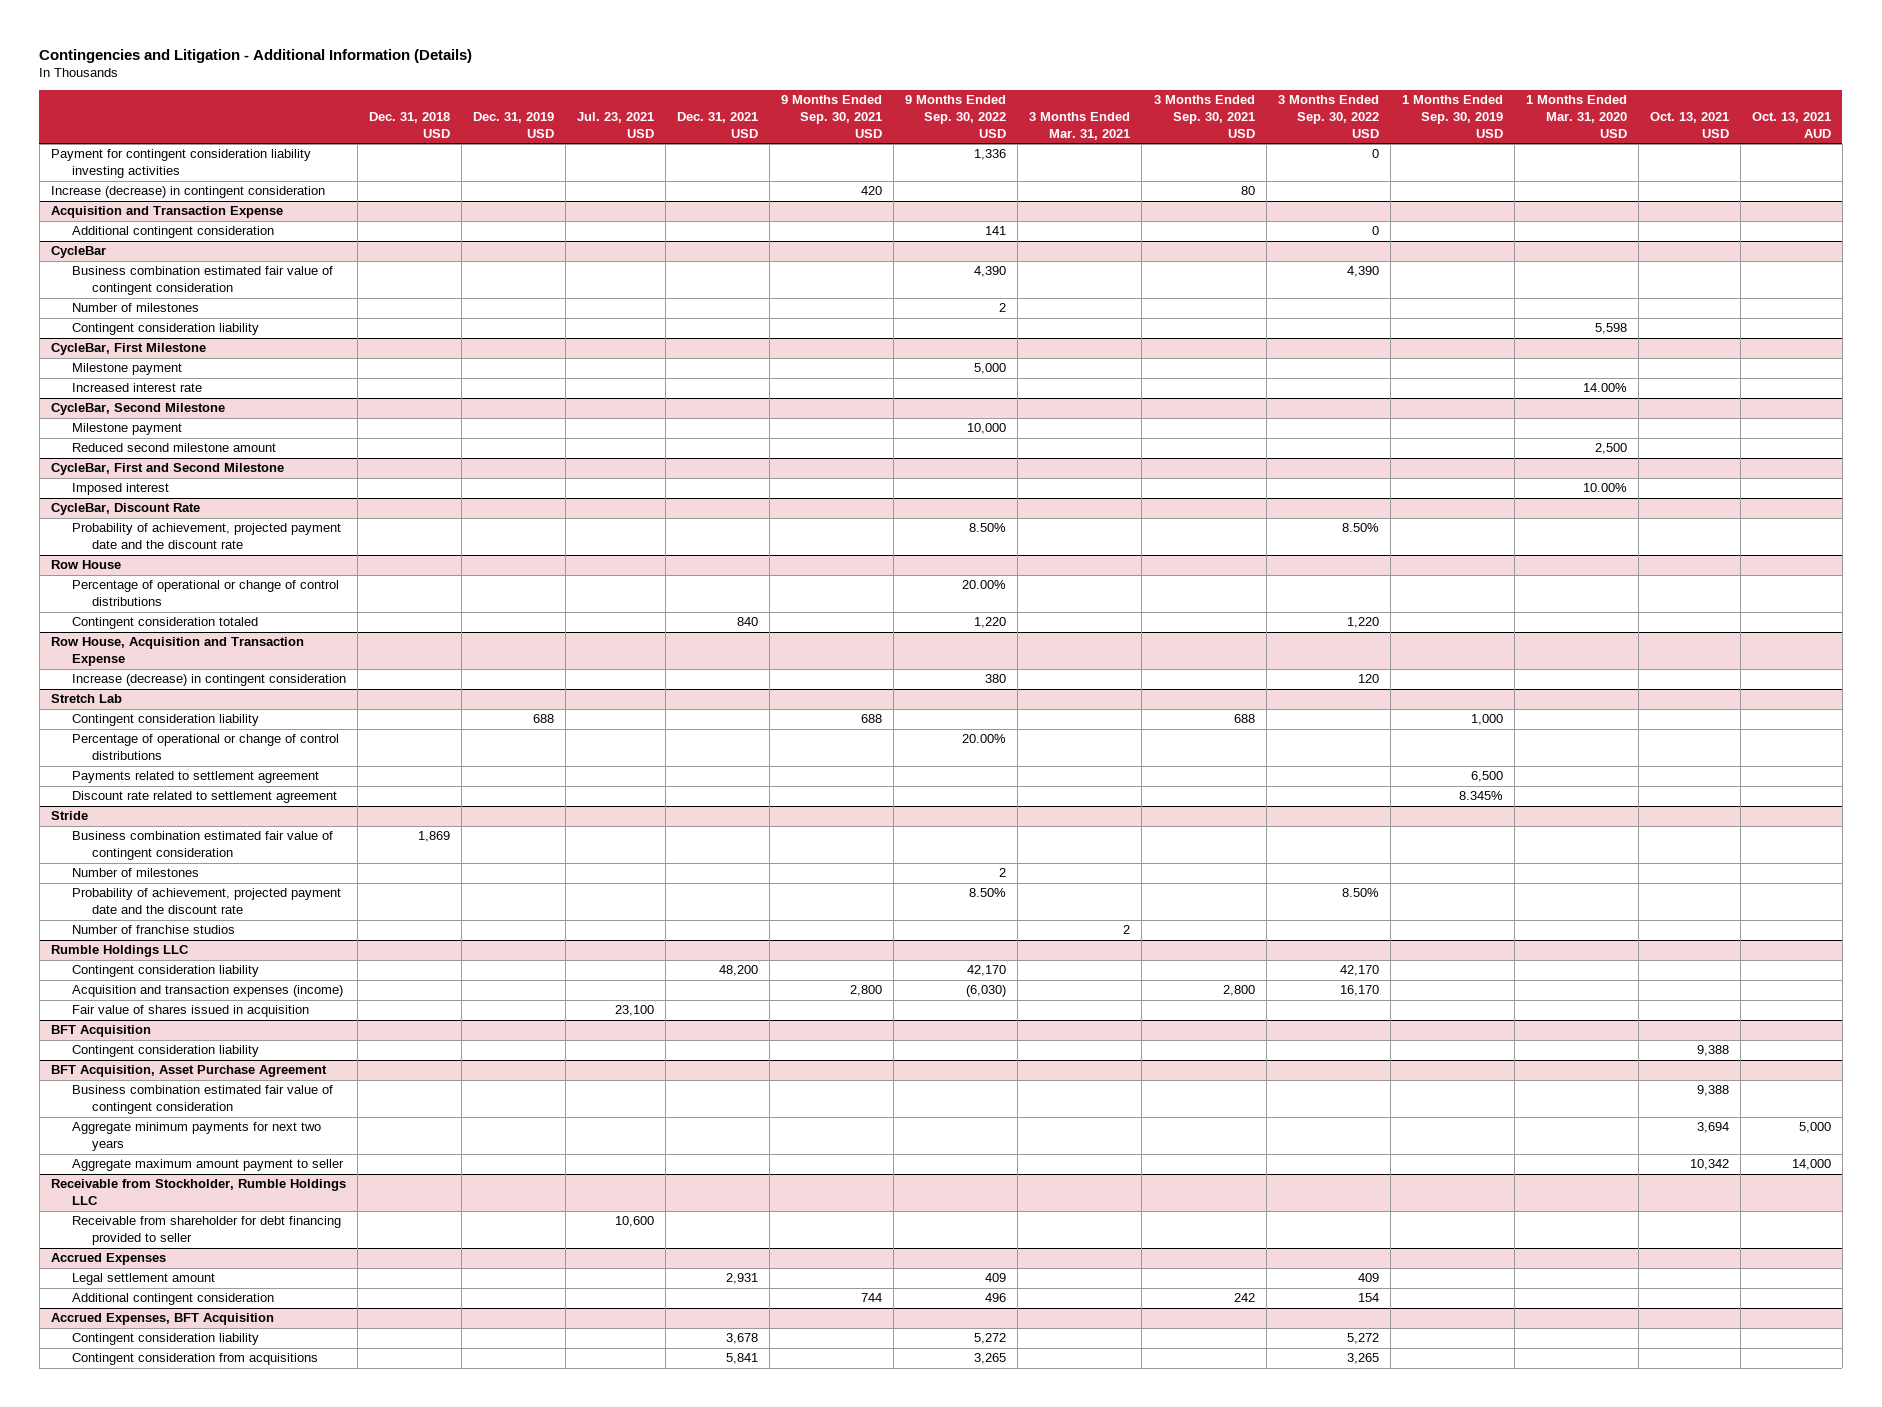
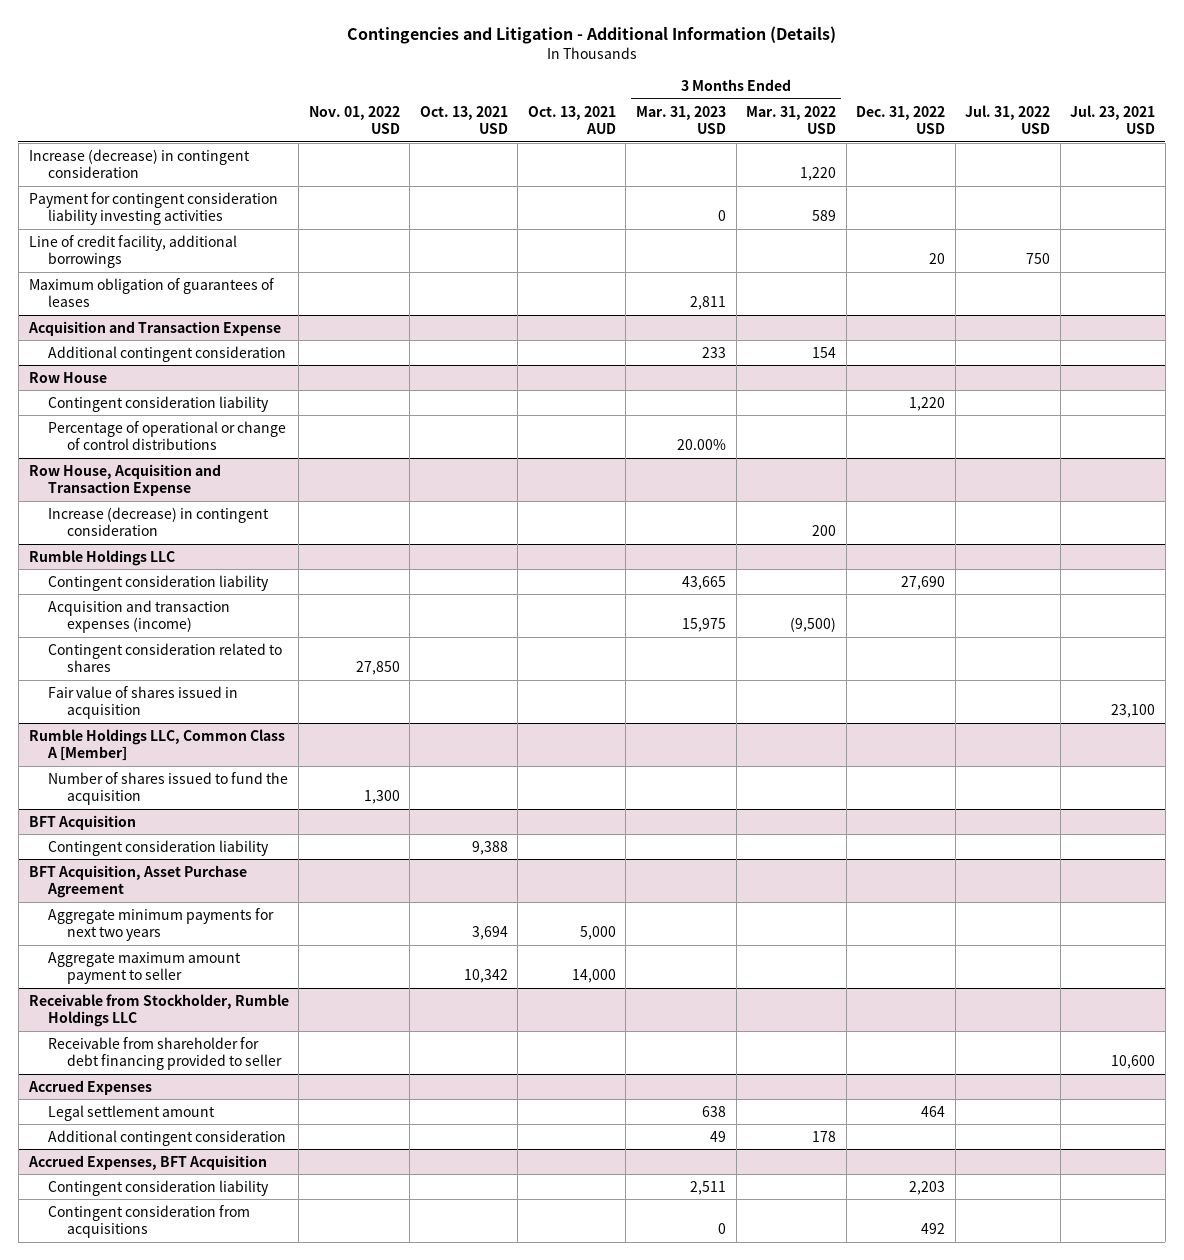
- | Dec. 31, 2018 USD | Dec. 31, 2019 USD | Jul. 23, 2021 USD | Dec. 31, 2021 USD | 9 Months Ended Sep. 30, 2021 USD | 9 Months Ended Sep. 30, 2022 USD | 3 Months Ended Mar. 31, 2021 | 3 Months Ended Sep. 30, 2021 USD | 3 Months Ended Sep. 30, 2022 USD | 1 Months Ended Sep. 30, 2019 USD | 1 Months Ended Mar. 31, 2020 USD | Oct. 13, 2021 USD | Oct. 13, 2021 AUD
+ | Nov. 01, 2022 USD | Oct. 13, 2021 USD | Oct. 13, 2021 AUD | 3 Months Ended Mar. 31, 2023 USD | 3 Months Ended Mar. 31, 2022 USD | Dec. 31, 2022 USD | Jul. 31, 2022 USD | Jul. 23, 2021 USD
moved down: Payment for contingent consideration liability investing activities | | | | 0 | 589 | | |
+ Line of credit facility, additional borrowings | | | | | | 20 | 750 |
+ Maximum obligation of guarantees of leases | | | | 2,811 | | | |
- CycleBar
- Business combination estimated fair value of contingent consideration | | | | | | 4,390 | | | 4,390 | | | |
- Number of milestones | | | | | | 2 | | | | | | |
- Contingent consideration liability | | | | | | | | | | | 5,598 | |
- CycleBar, First Milestone
- Milestone payment | | | | | | 5,000 | | | | | | |
- Increased interest rate | | | | | | | | | | | 14.00% | |
- CycleBar, Second Milestone
- Milestone payment | | | | | | 10,000 | | | | | | |
- Reduced second milestone amount | | | | | | | | | | | 2,500 | |
- CycleBar, First and Second Milestone
- Imposed interest | | | | | | | | | | | 10.00% | |
- CycleBar, Discount Rate
- Probability of achievement, projected payment date and the discount rate | | | | | | 8.50% | | | 8.50% | | | |
@ Row House
+ Contingent consideration liability | | | | | | 1,220 | |
- Contingent consideration totaled | | | | 840 | | 1,220 | | | 1,220 | | | |
- Stretch Lab
- Contingent consideration liability | | 688 | | | 688 | | | 688 | | 1,000 | | |
- Percentage of operational or change of control distributions | | | | | | 20.00% | | | | | | |
- Payments related to settlement agreement | | | | | | | | | | 6,500 | | |
- Discount rate related to settlement agreement | | | | | | | | | | 8.345% | | |
- Stride
- Business combination estimated fair value of contingent consideration | 1,869 | | | | | | | | | | | |
- Number of milestones | | | | | | 2 | | | | | | |
- Probability of achievement, projected payment date and the discount rate | | | | | | 8.50% | | | 8.50% | | | |
- Number of franchise studios | | | | | | | 2 | | | | | |
@ Rumble Holdings LLC
+ Contingent consideration related to shares | 27,850 | | | | | | |
+ Rumble Holdings LLC, Common Class A [Member]
+ Number of shares issued to fund the acquisition | 1,300 | | | | | | |
@ BFT Acquisition, Asset Purchase Agreement
- Business combination estimated fair value of contingent consideration | | | | | | | | | | | | 9,388 |

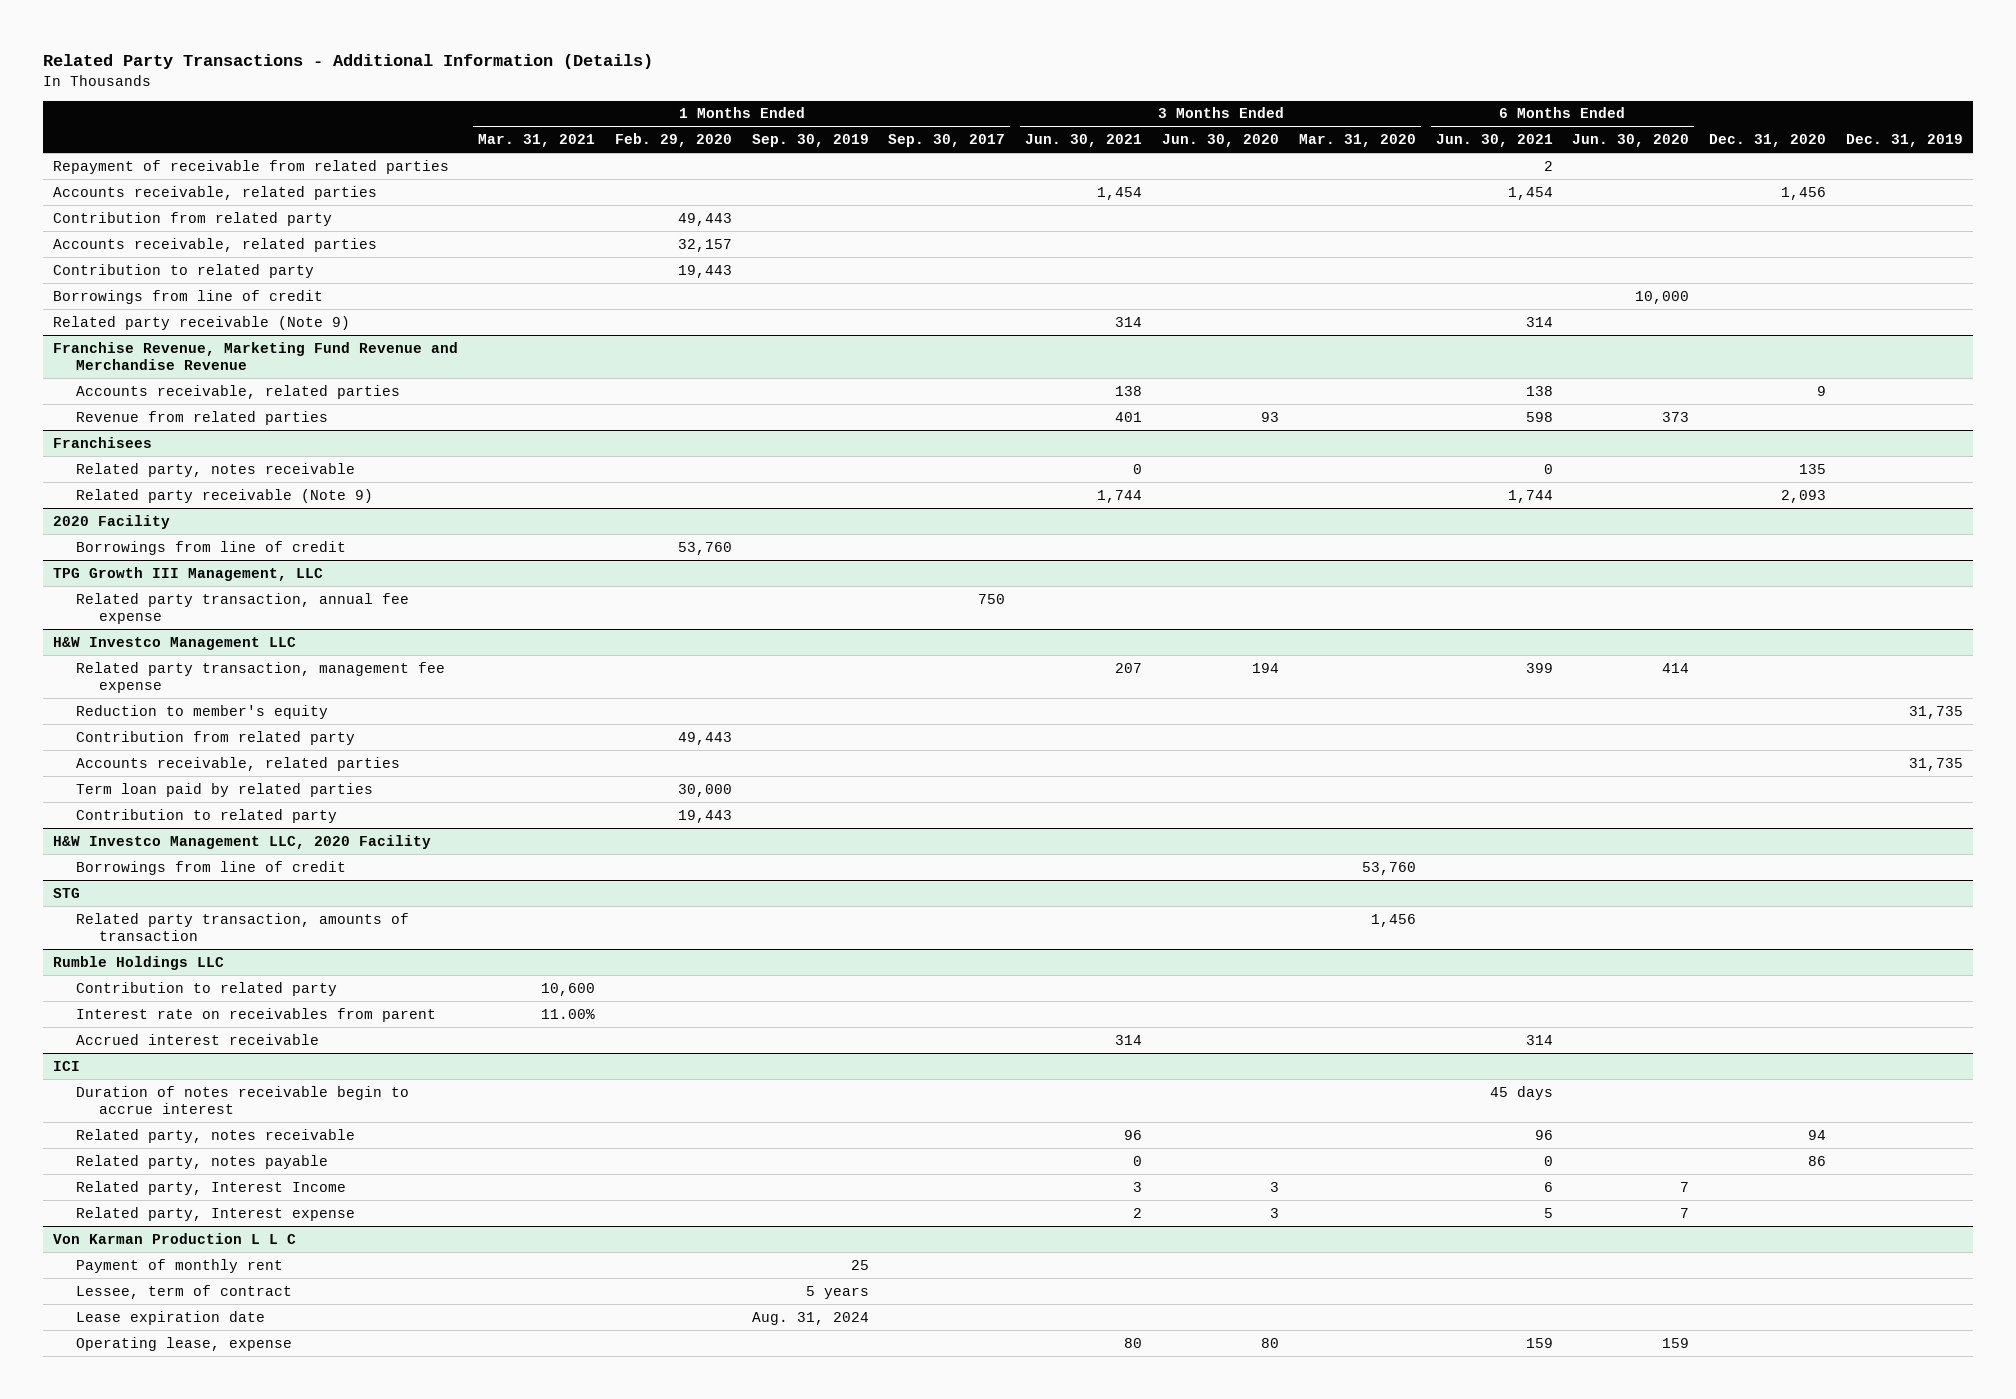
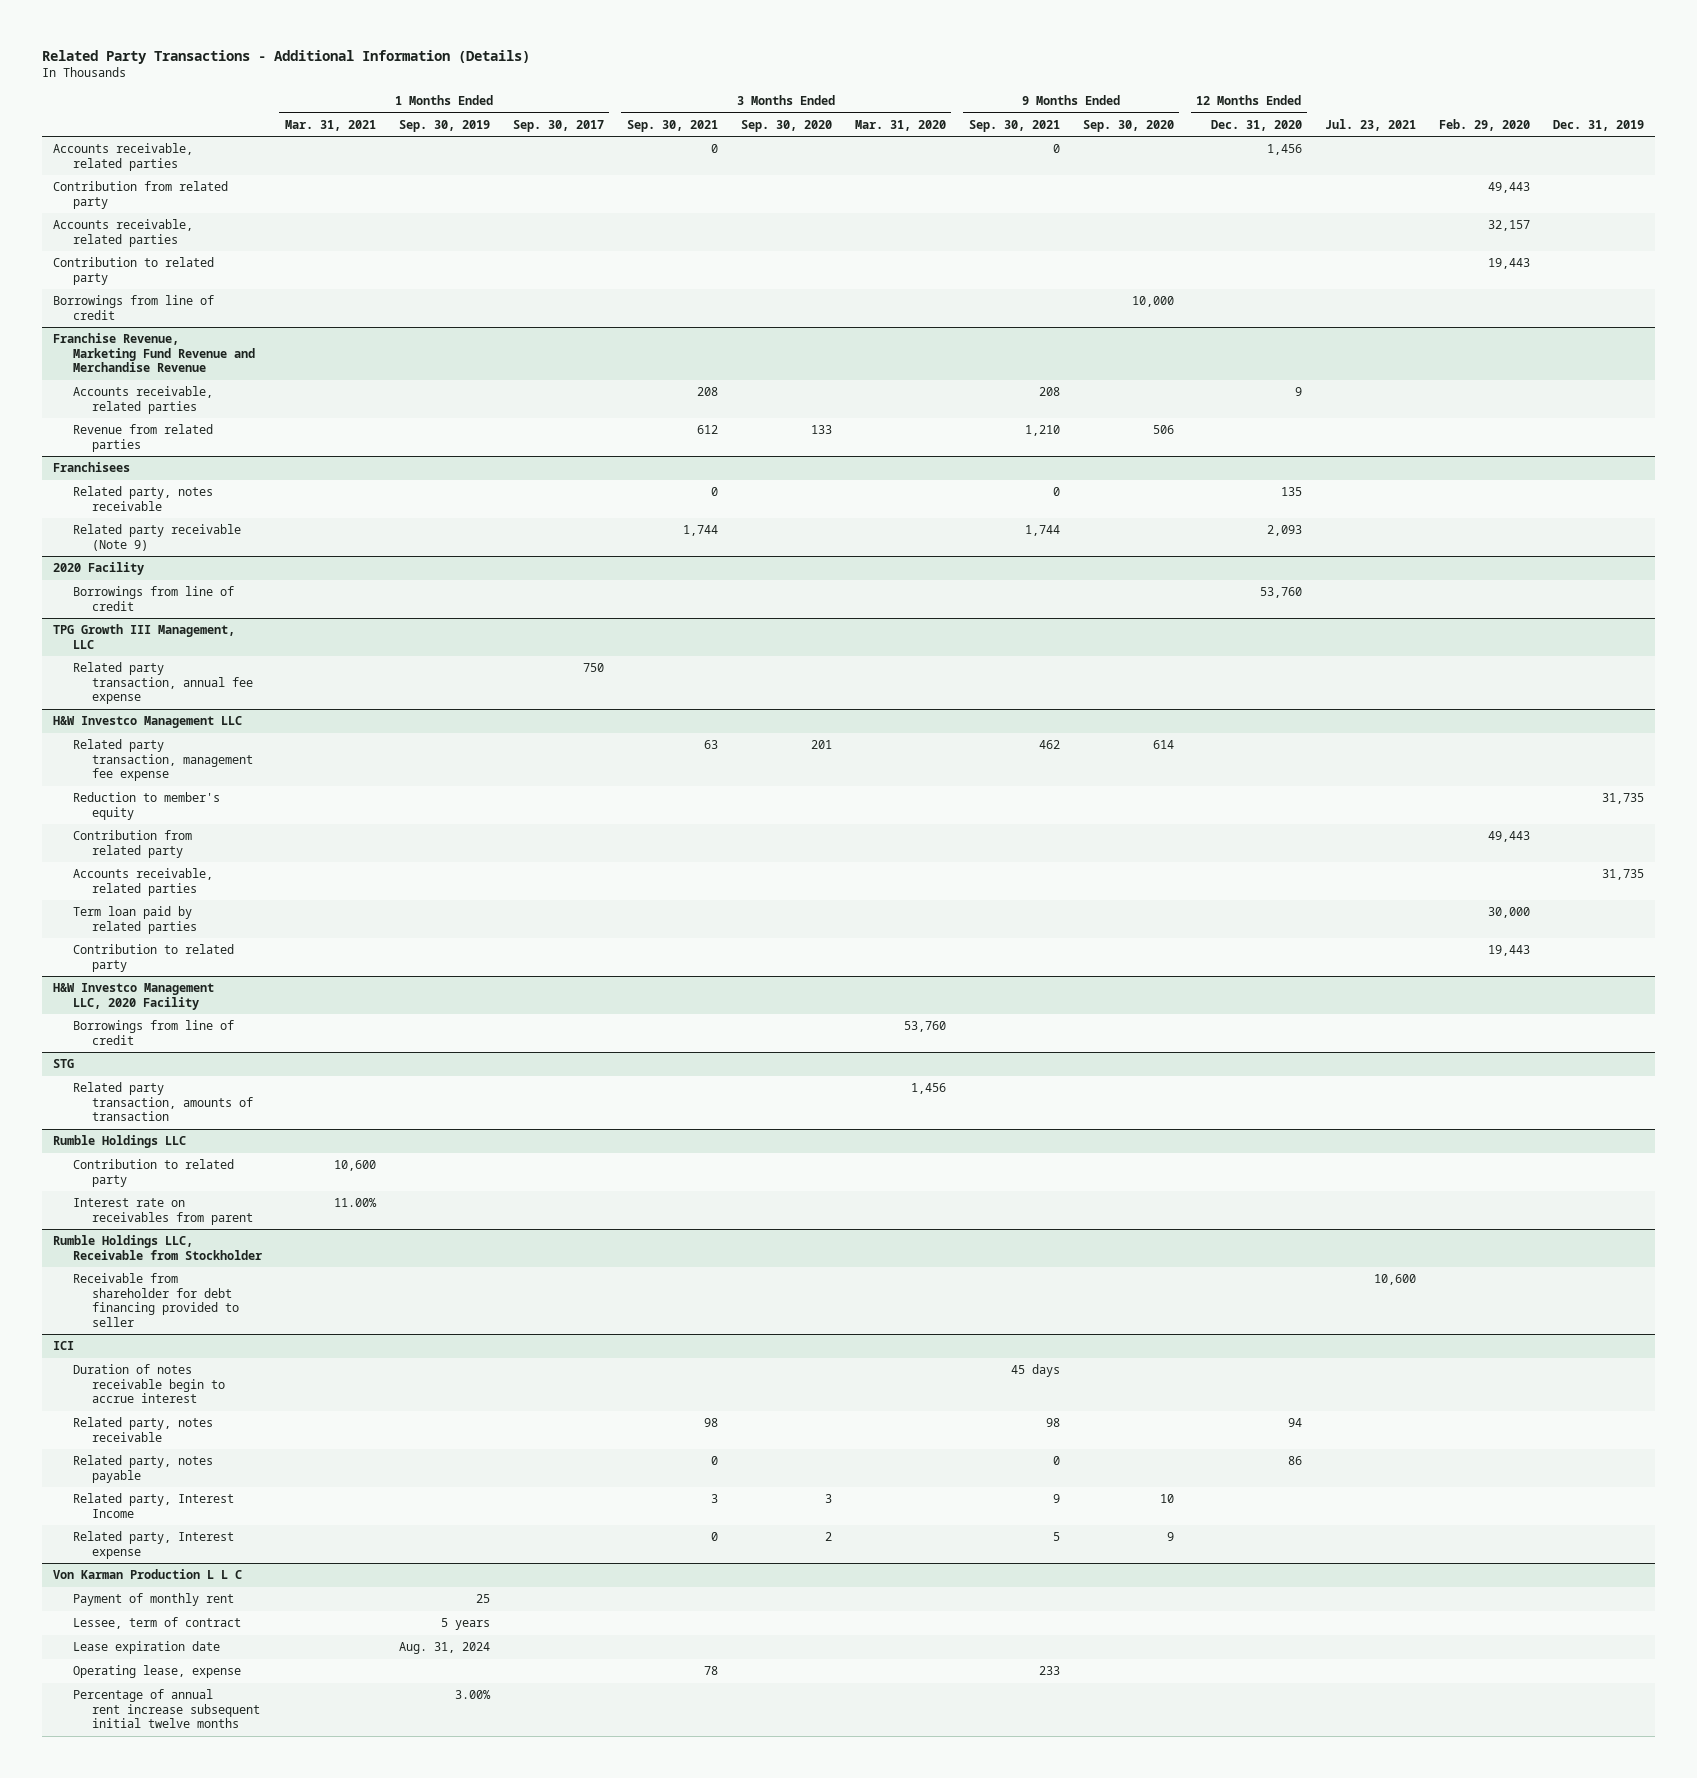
- | 1 Months Ended Mar. 31, 2021 | 1 Months Ended Feb. 29, 2020 | 1 Months Ended Sep. 30, 2019 | 1 Months Ended Sep. 30, 2017 | 3 Months Ended Jun. 30, 2021 | 3 Months Ended Jun. 30, 2020 | 3 Months Ended Mar. 31, 2020 | 6 Months Ended Jun. 30, 2021 | 6 Months Ended Jun. 30, 2020 | Dec. 31, 2020 | Dec. 31, 2019
+ | 1 Months Ended Mar. 31, 2021 | 1 Months Ended Sep. 30, 2019 | 1 Months Ended Sep. 30, 2017 | 3 Months Ended Sep. 30, 2021 | 3 Months Ended Sep. 30, 2020 | 3 Months Ended Mar. 31, 2020 | 9 Months Ended Sep. 30, 2021 | 9 Months Ended Sep. 30, 2020 | 12 Months Ended Dec. 31, 2020 | Jul. 23, 2021 | Feb. 29, 2020 | Dec. 31, 2019
- Repayment of receivable from related parties | | | | | | | | 2 | | |
- Related party receivable (Note 9) | | | | | 314 | | | 314 | | |
@ Rumble Holdings LLC
- Accrued interest receivable | | | | | 314 | | | 314 | | |
+ Rumble Holdings LLC, Receivable from Stockholder
+ Receivable from shareholder for debt financing provided to seller | | | | | | | | | | 10,600 | |
@ Von Karman Production L L C
+ Percentage of annual rent increase subsequent initial twelve months | | 3.00% | | | | | | | | | |

